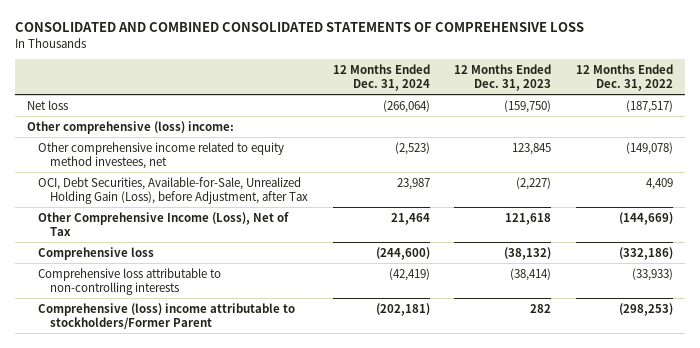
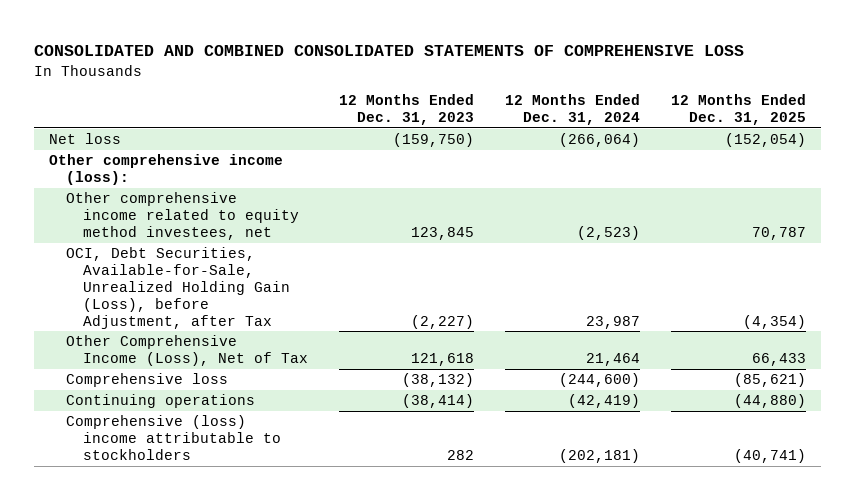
- | 12 Months Ended Dec. 31, 2024 | 12 Months Ended Dec. 31, 2023 | 12 Months Ended Dec. 31, 2022
+ | 12 Months Ended Dec. 31, 2023 | 12 Months Ended Dec. 31, 2024 | 12 Months Ended Dec. 31, 2025
- Other comprehensive (loss) income:
+ Other comprehensive income (loss):
- Comprehensive loss attributable to non-controlling interests | (42,419) | (38,414) | (33,933)
- Comprehensive (loss) income attributable to stockholders/Former Parent | (202,181) | 282 | (298,253)
+ Continuing operations | (38,414) | (42,419) | (44,880)
+ Comprehensive (loss) income attributable to stockholders | 282 | (202,181) | (40,741)

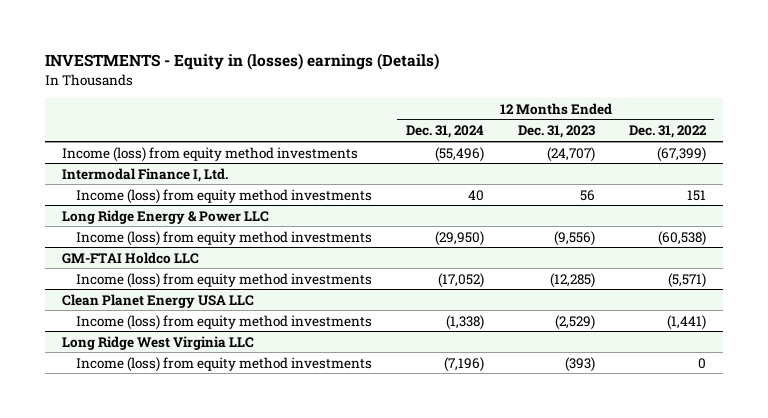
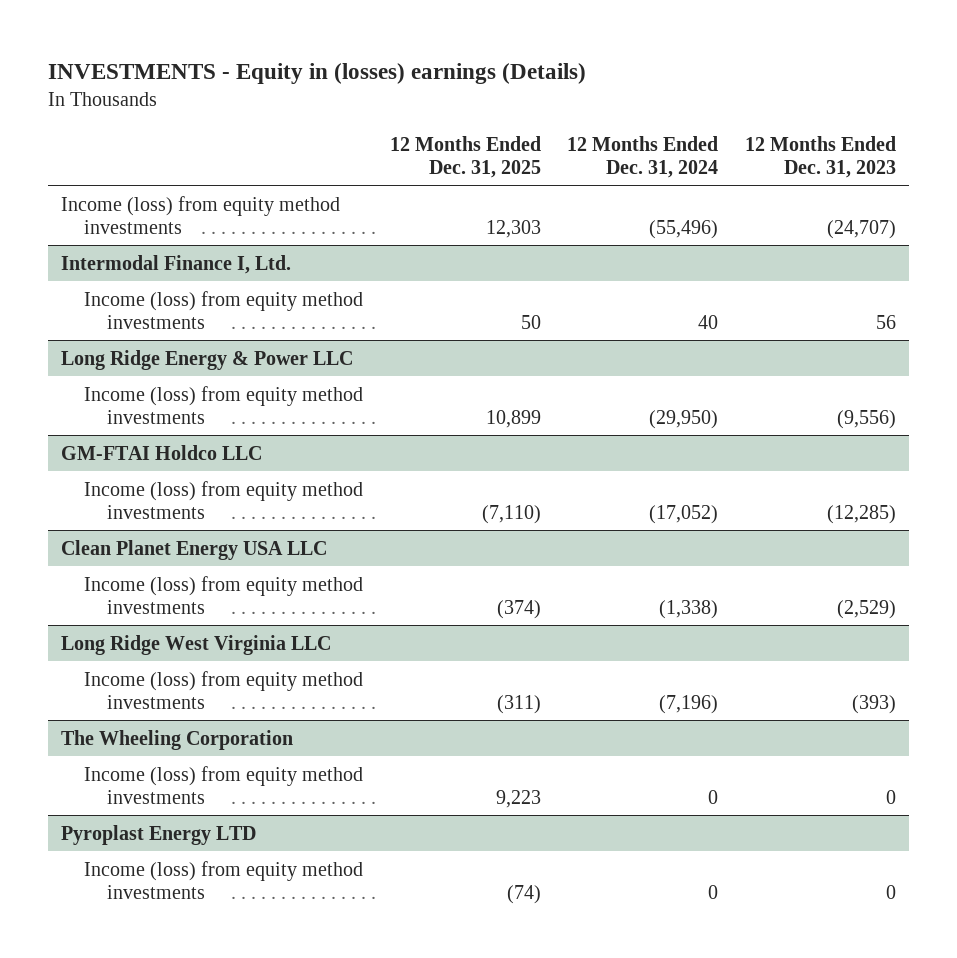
- | 12 Months Ended Dec. 31, 2024 | 12 Months Ended Dec. 31, 2023 | 12 Months Ended Dec. 31, 2022
+ | 12 Months Ended Dec. 31, 2025 | 12 Months Ended Dec. 31, 2024 | 12 Months Ended Dec. 31, 2023
+ The Wheeling Corporation
+ Income (loss) from equity method investments | 9,223 | 0 | 0
+ Pyroplast Energy LTD
+ Income (loss) from equity method investments | (74) | 0 | 0

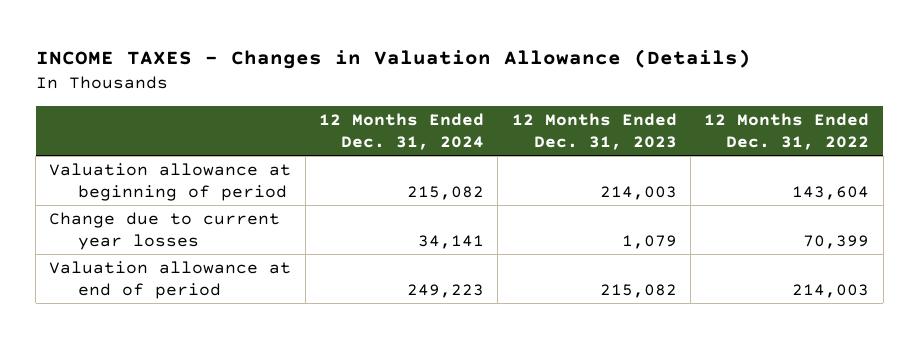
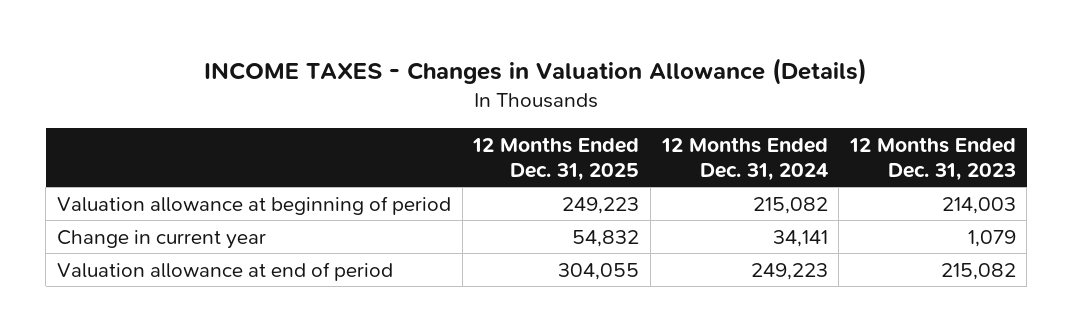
- | 12 Months Ended Dec. 31, 2024 | 12 Months Ended Dec. 31, 2023 | 12 Months Ended Dec. 31, 2022
+ | 12 Months Ended Dec. 31, 2025 | 12 Months Ended Dec. 31, 2024 | 12 Months Ended Dec. 31, 2023
- Change due to current year losses | 34,141 | 1,079 | 70,399
+ Change in current year | 54,832 | 34,141 | 1,079

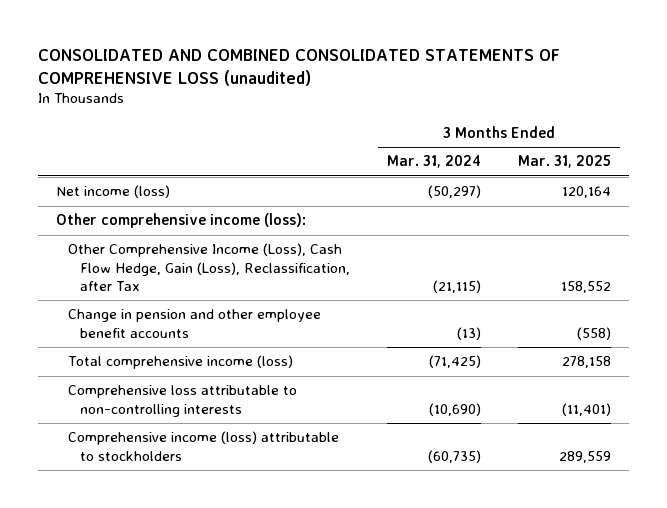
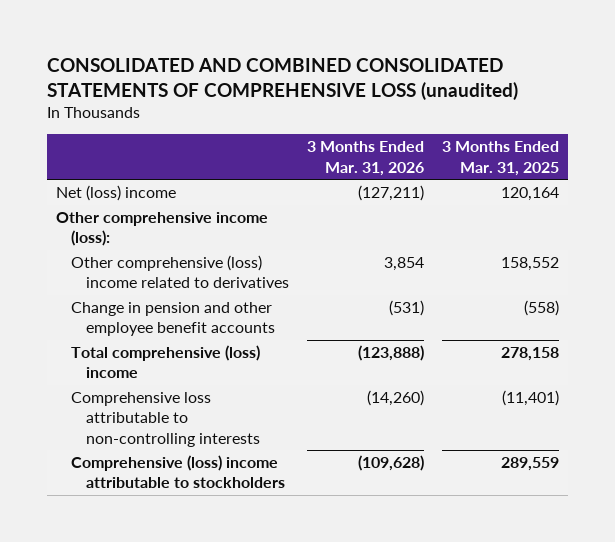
- | 3 Months Ended Mar. 31, 2024 | 3 Months Ended Mar. 31, 2025
+ | 3 Months Ended Mar. 31, 2026 | 3 Months Ended Mar. 31, 2025
- Net income (loss) | (50,297) | 120,164
+ Net (loss) income | (127,211) | 120,164
- Other Comprehensive Income (Loss), Cash Flow Hedge, Gain (Loss), Reclassification, after Tax | (21,115) | 158,552
+ Other comprehensive (loss) income related to derivatives | 3,854 | 158,552
- Total comprehensive income (loss) | (71,425) | 278,158
+ Total comprehensive (loss) income | (123,888) | 278,158
- Comprehensive income (loss) attributable to stockholders | (60,735) | 289,559
+ Comprehensive (loss) income attributable to stockholders | (109,628) | 289,559

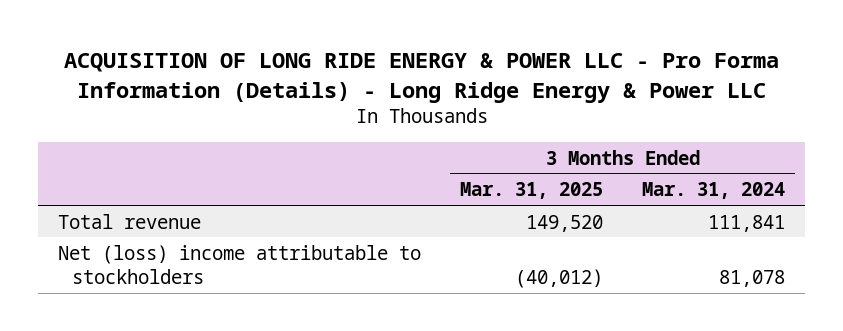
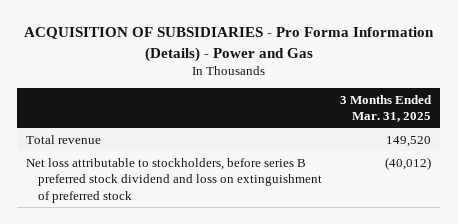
- ACQUISITION OF LONG RIDE ENERGY & POWER LLC - Pro Forma Information (Details) - Long Ridge Energy & Power LLC
+ ACQUISITION OF SUBSIDIARIES - Pro Forma Information (Details) - Power and Gas
- | 3 Months Ended Mar. 31, 2025 | 3 Months Ended Mar. 31, 2024
+ | 3 Months Ended Mar. 31, 2025
- Net (loss) income attributable to stockholders | (40,012) | 81,078
+ Net loss attributable to stockholders, before series B preferred stock dividend and loss on extinguishment of preferred stock | (40,012)

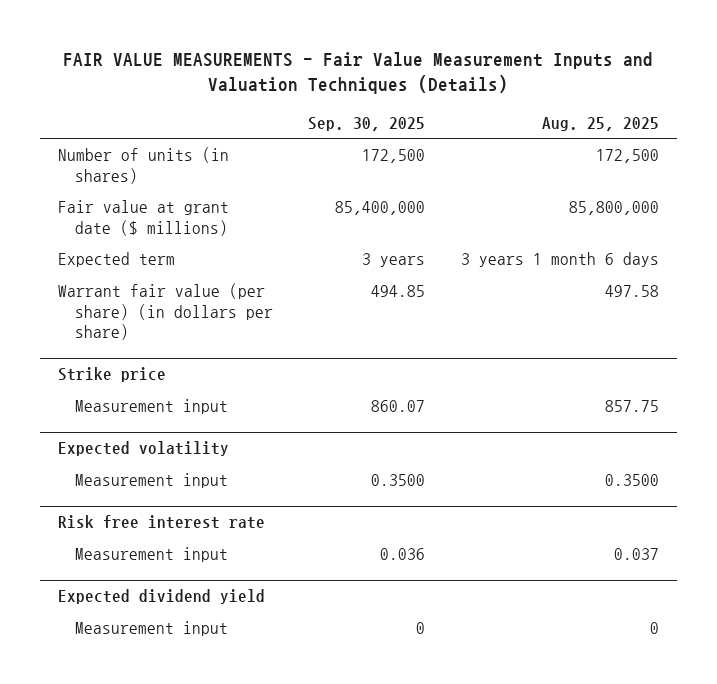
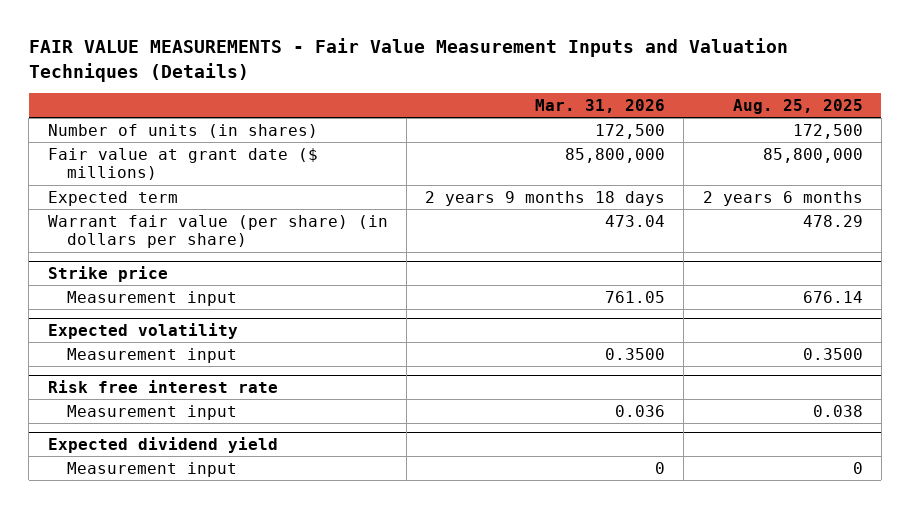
- | Sep. 30, 2025 | Aug. 25, 2025
+ | Mar. 31, 2026 | Aug. 25, 2025
- Expected term | 3 years | 3 years 1 month 6 days
- Warrant fair value (per share) (in dollars per share) | 494.85 | 497.58
+ Expected term | 2 years 9 months 18 days | 2 years 6 months
+ Warrant fair value (per share) (in dollars per share) | 473.04 | 478.29
@ Strike price
- Measurement input | 860.07 | 857.75
+ Measurement input | 761.05 | 676.14
@ Risk free interest rate
- Measurement input | 0.036 | 0.037
+ Measurement input | 0.036 | 0.038

